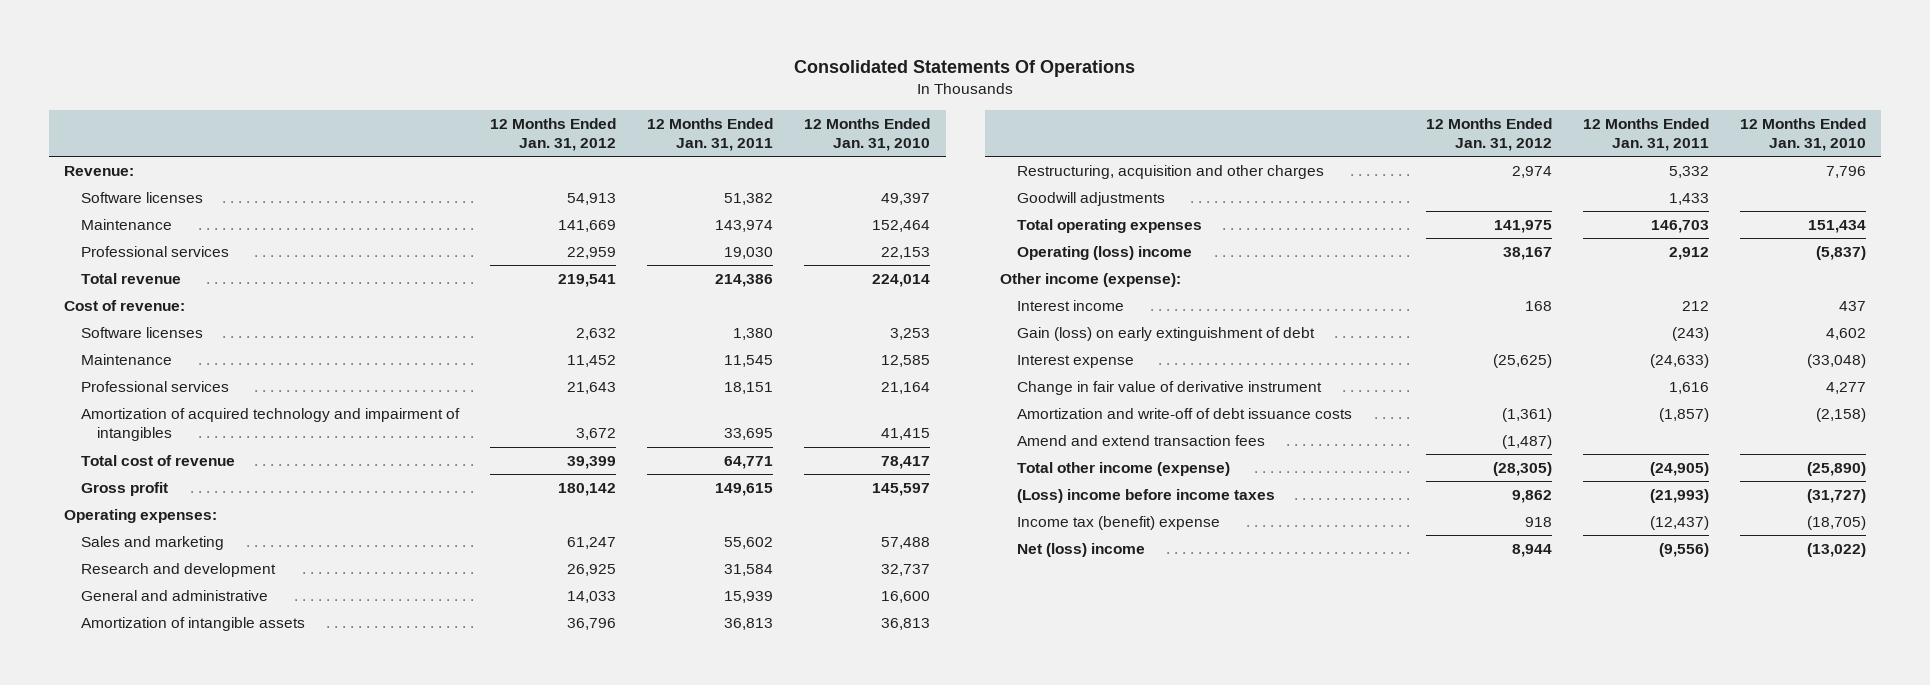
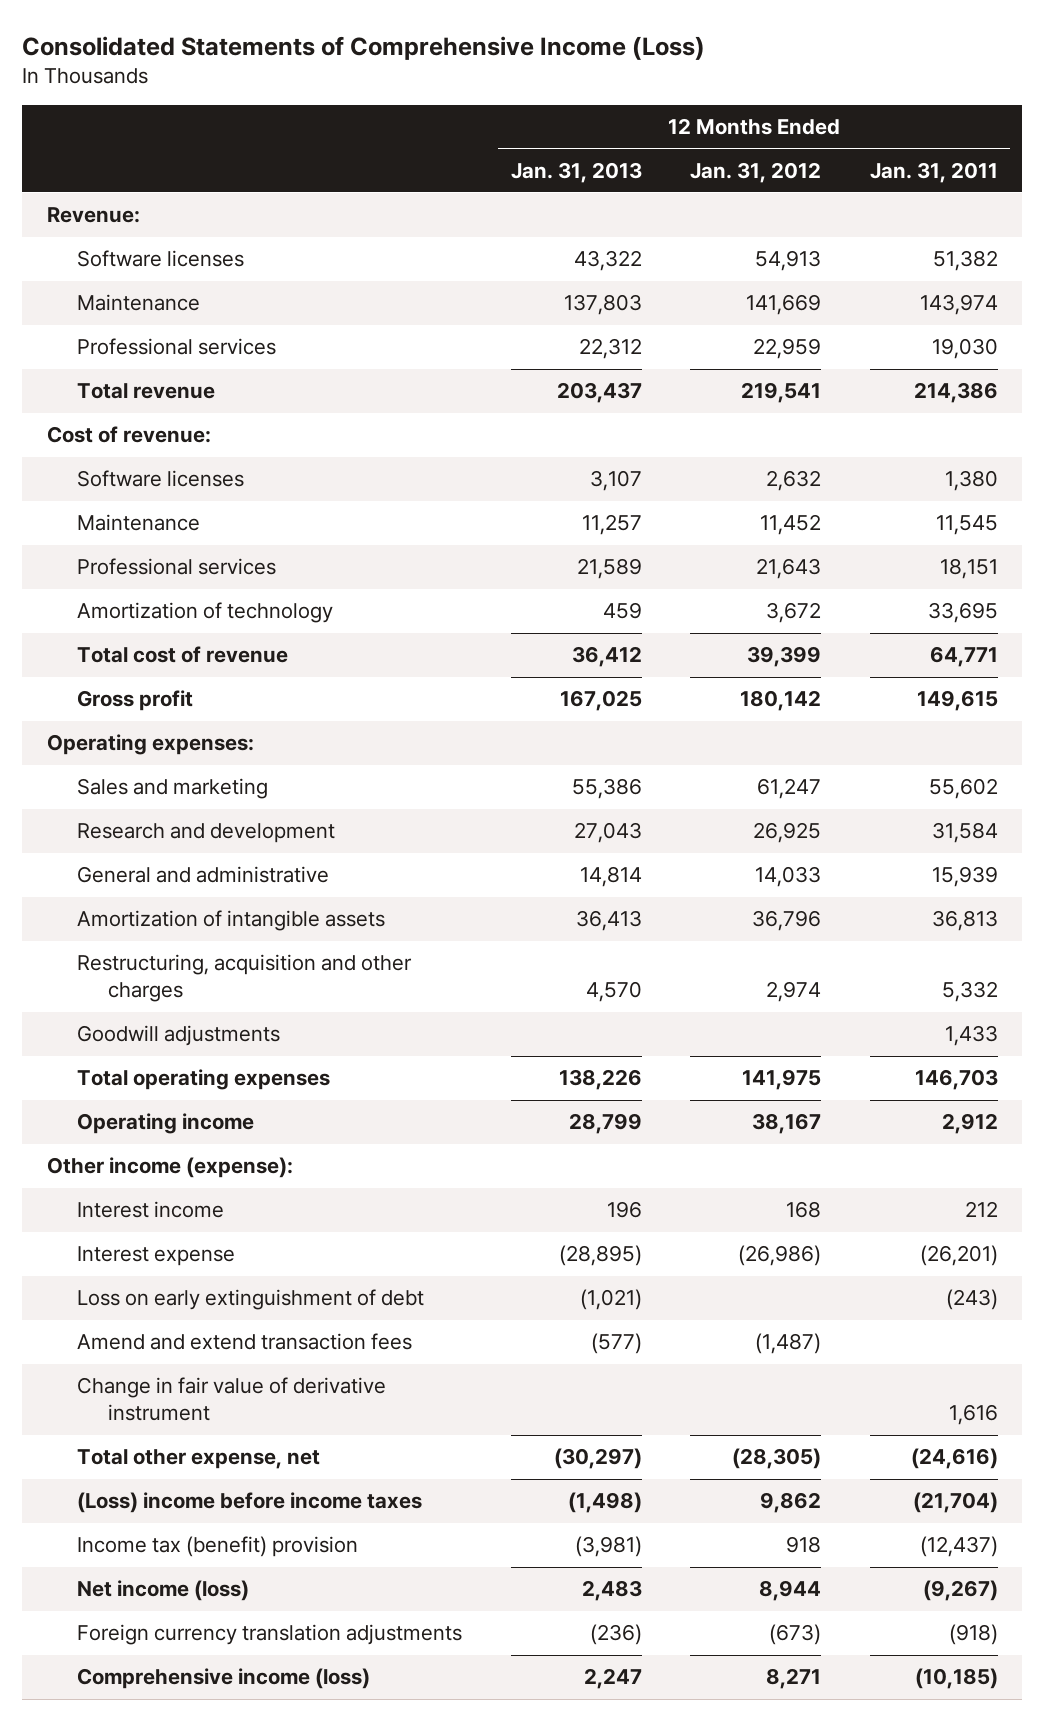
- Consolidated Statements Of Operations
+ Consolidated Statements of Comprehensive Income (Loss)
- | 12 Months Ended Jan. 31, 2012 | 12 Months Ended Jan. 31, 2011 | 12 Months Ended Jan. 31, 2010
+ | 12 Months Ended Jan. 31, 2013 | 12 Months Ended Jan. 31, 2012 | 12 Months Ended Jan. 31, 2011
- Amortization of acquired technology and impairment of intangibles | 3,672 | 33,695 | 41,415
+ Amortization of technology | 459 | 3,672 | 33,695
- Operating (loss) income | 38,167 | 2,912 | (5,837)
+ Operating income | 28,799 | 38,167 | 2,912
- Gain (loss) on early extinguishment of debt | | (243) | 4,602
- Interest expense | (25,625) | (24,633) | (33,048)
- Amortization and write-off of debt issuance costs | (1,361) | (1,857) | (2,158)
+ Interest expense | (28,895) | (26,986) | (26,201)
+ Loss on early extinguishment of debt | (1,021) | | (243)
- Total other income (expense) | (28,305) | (24,905) | (25,890)
- (Loss) income before income taxes | 9,862 | (21,993) | (31,727)
- Income tax (benefit) expense | 918 | (12,437) | (18,705)
- Net (loss) income | 8,944 | (9,556) | (13,022)
moved down: Change in fair value of derivative instrument | | | 1,616
+ Total other expense, net | (30,297) | (28,305) | (24,616)
+ (Loss) income before income taxes | (1,498) | 9,862 | (21,704)
+ Income tax (benefit) provision | (3,981) | 918 | (12,437)
+ Net income (loss) | 2,483 | 8,944 | (9,267)
+ Foreign currency translation adjustments | (236) | (673) | (918)
+ Comprehensive income (loss) | 2,247 | 8,271 | (10,185)

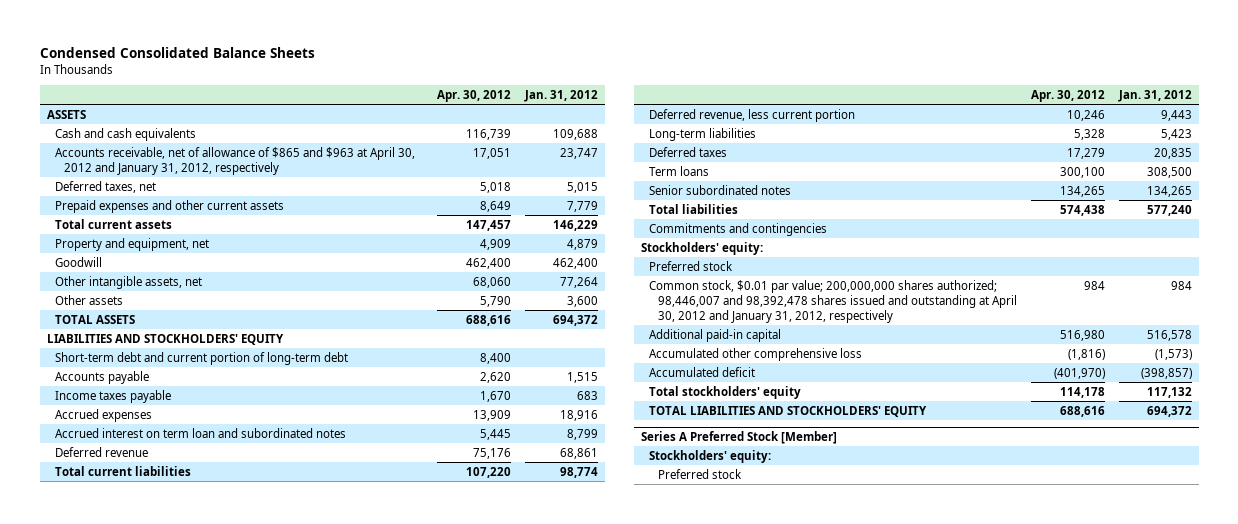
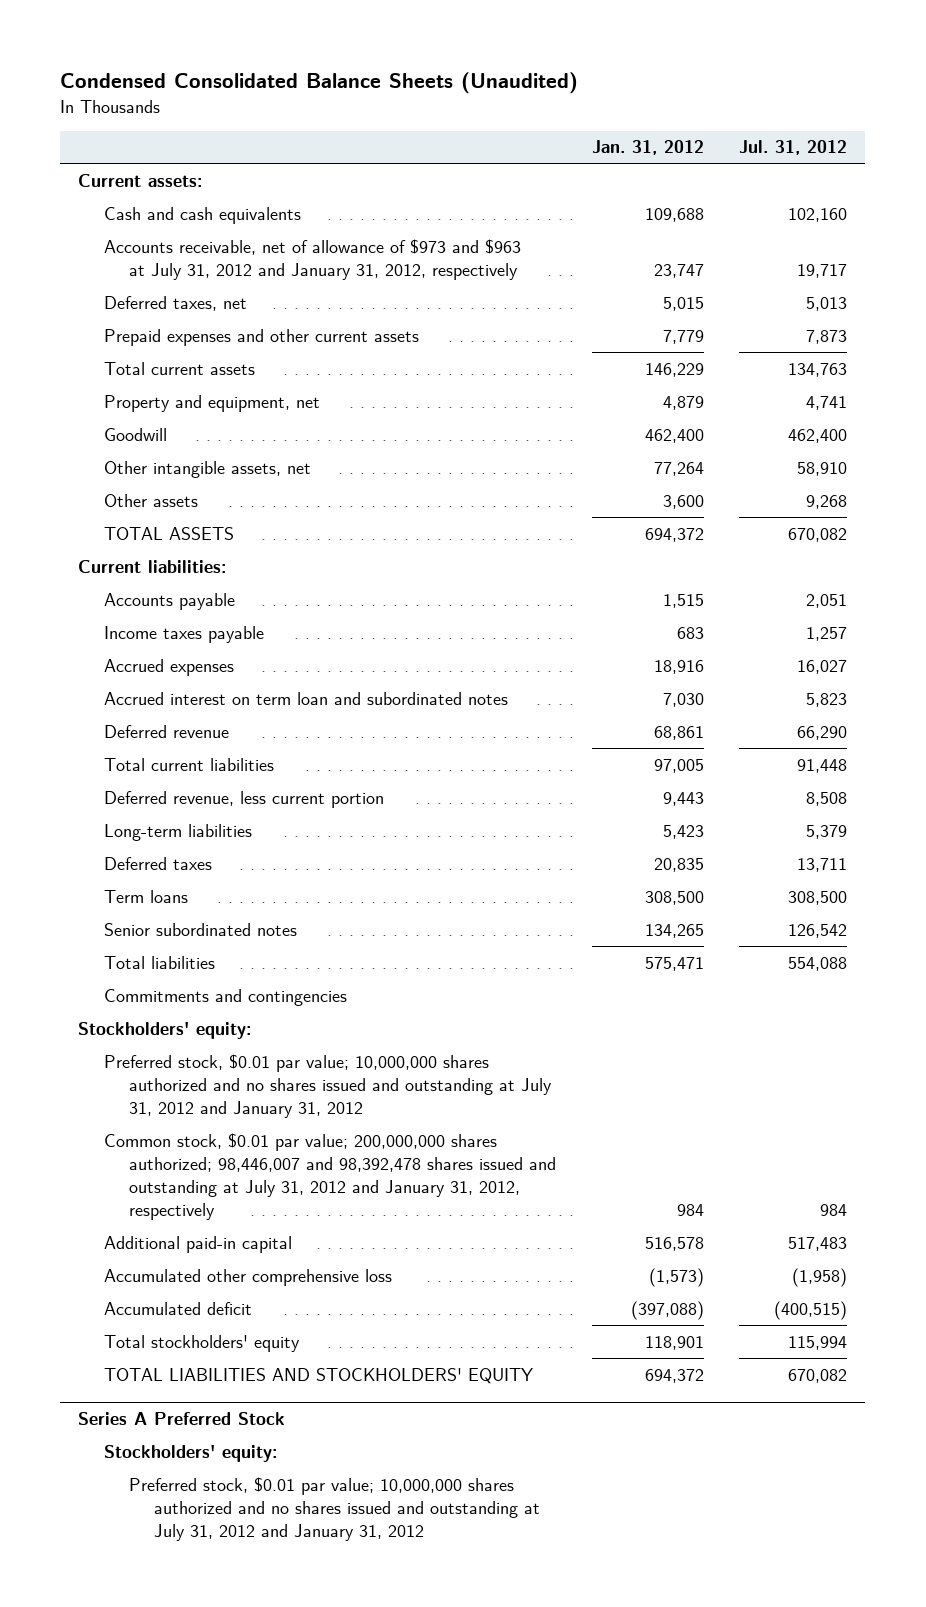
- Condensed Consolidated Balance Sheets
+ Condensed Consolidated Balance Sheets (Unaudited)
- | Apr. 30, 2012 | Jan. 31, 2012
+ | Jan. 31, 2012 | Jul. 31, 2012
- ASSETS
+ Current assets:
- Accounts receivable, net of allowance of $865 and $963 at April 30, 2012 and January 31, 2012, respectively | 17,051 | 23,747
+ Accounts receivable, net of allowance of $973 and $963 at July 31, 2012 and January 31, 2012, respectively | 23,747 | 19,717
- LIABILITIES AND STOCKHOLDERS' EQUITY
- Short-term debt and current portion of long-term debt | 8,400 |
+ Current liabilities:
- Accrued interest on term loan and subordinated notes | 5,445 | 8,799
+ Accrued interest on term loan and subordinated notes | 7,030 | 5,823
- Total current liabilities | 107,220 | 98,774
+ Total current liabilities | 97,005 | 91,448
- Total liabilities | 574,438 | 577,240
+ Total liabilities | 575,471 | 554,088
- Preferred stock
- Common stock, $0.01 par value; 200,000,000 shares authorized; 98,446,007 and 98,392,478 shares issued and outstanding at April 30, 2012 and January 31, 2012, respectively | 984 | 984
+ Preferred stock, $0.01 par value; 10,000,000 shares authorized and no shares issued and outstanding at July 31, 2012 and January 31, 2012
+ Common stock, $0.01 par value; 200,000,000 shares authorized; 98,446,007 and 98,392,478 shares issued and outstanding at July 31, 2012 and January 31, 2012, respectively | 984 | 984
- Accumulated deficit | (401,970) | (398,857)
- Total stockholders' equity | 114,178 | 117,132
+ Accumulated deficit | (397,088) | (400,515)
+ Total stockholders' equity | 118,901 | 115,994
- Series A Preferred Stock [Member]
+ Series A Preferred Stock
- Preferred stock
+ Preferred stock, $0.01 par value; 10,000,000 shares authorized and no shares issued and outstanding at July 31, 2012 and January 31, 2012

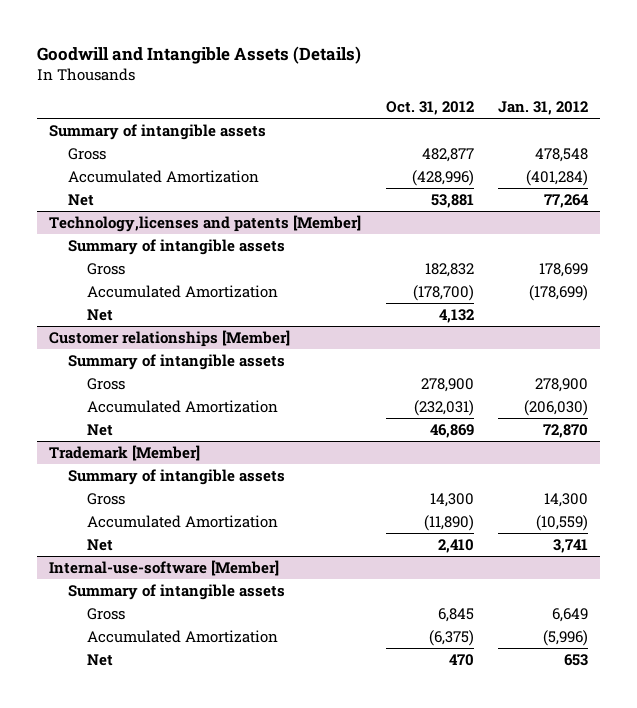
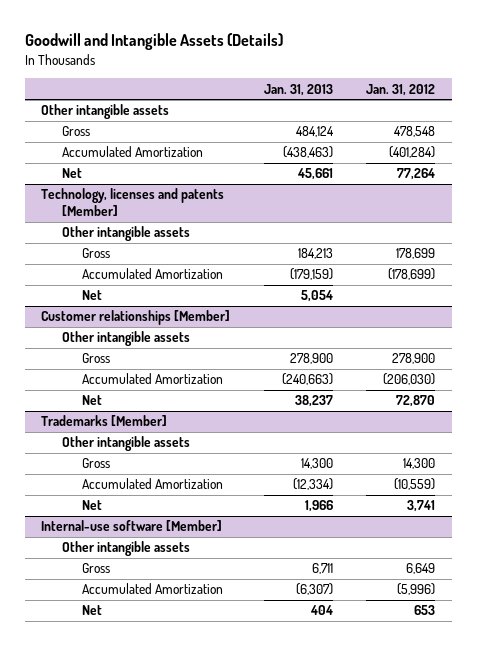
- | Oct. 31, 2012 | Jan. 31, 2012
+ | Jan. 31, 2013 | Jan. 31, 2012
- Summary of intangible assets
+ Other intangible assets
- Technology,licenses and patents [Member]
- Summary of intangible assets
+ Technology, licenses and patents [Member]
+ Other intangible assets
@ Customer relationships [Member]
- Summary of intangible assets
+ Other intangible assets
- Trademark [Member]
- Summary of intangible assets
+ Trademarks [Member]
+ Other intangible assets
- Internal-use-software [Member]
- Summary of intangible assets
+ Internal-use software [Member]
+ Other intangible assets

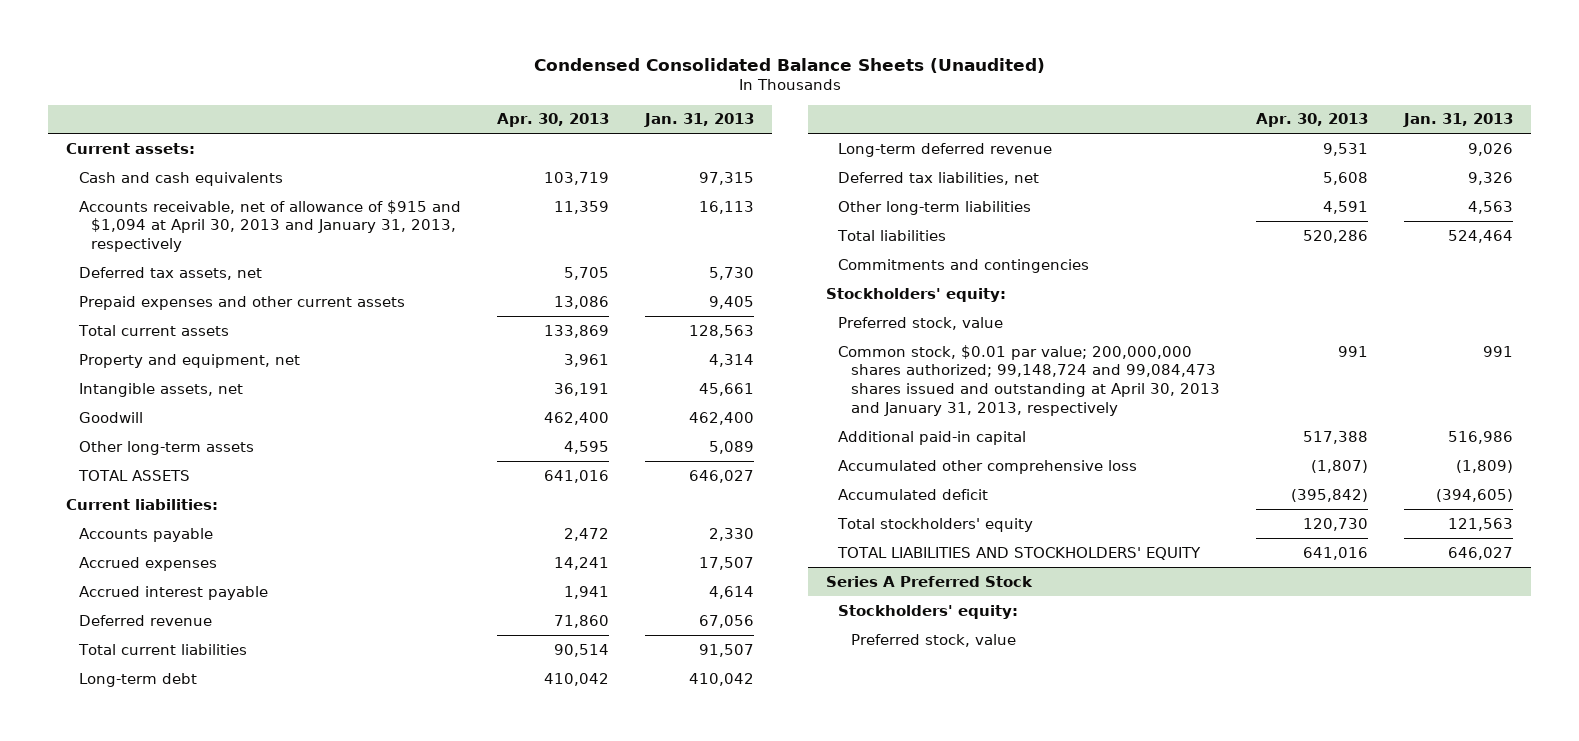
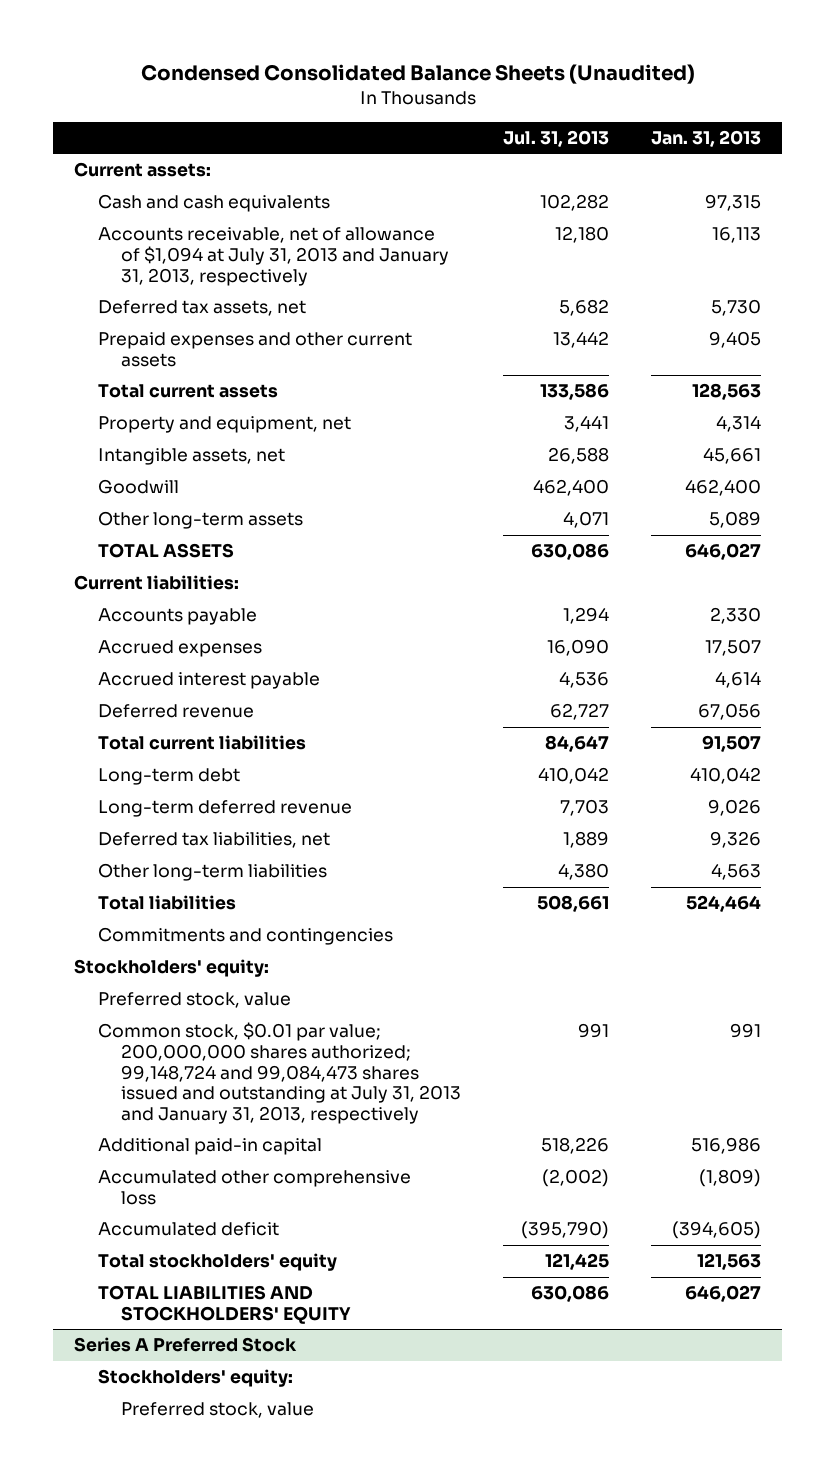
- | Apr. 30, 2013 | Jan. 31, 2013
+ | Jul. 31, 2013 | Jan. 31, 2013
- Accounts receivable, net of allowance of $915 and $1,094 at April 30, 2013 and January 31, 2013, respectively | 11,359 | 16,113
+ Accounts receivable, net of allowance of $1,094 at July 31, 2013 and January 31, 2013, respectively | 12,180 | 16,113
- Common stock, $0.01 par value; 200,000,000 shares authorized; 99,148,724 and 99,084,473 shares issued and outstanding at April 30, 2013 and January 31, 2013, respectively | 991 | 991
+ Common stock, $0.01 par value; 200,000,000 shares authorized; 99,148,724 and 99,084,473 shares issued and outstanding at July 31, 2013 and January 31, 2013, respectively | 991 | 991

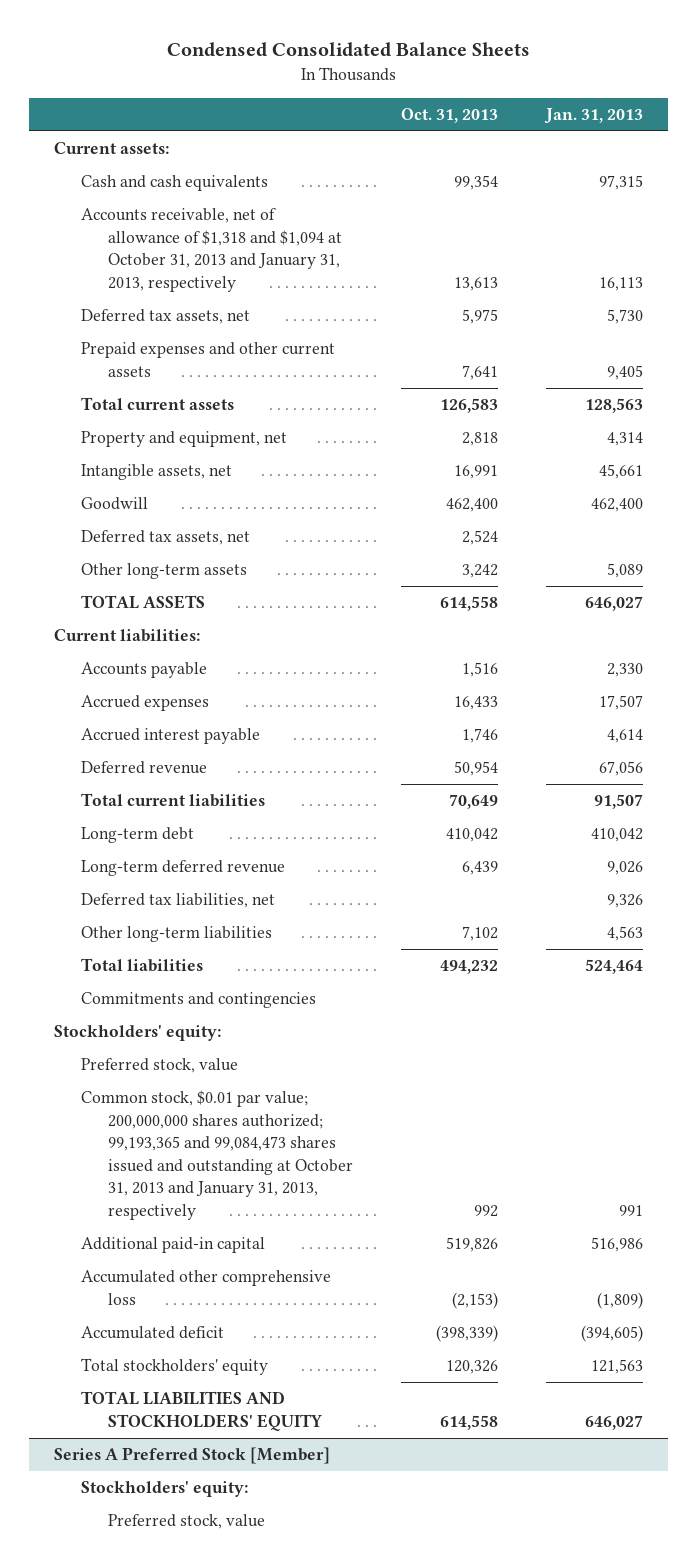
- Condensed Consolidated Balance Sheets (Unaudited)
+ Condensed Consolidated Balance Sheets
- | Jul. 31, 2013 | Jan. 31, 2013
+ | Oct. 31, 2013 | Jan. 31, 2013
- Accounts receivable, net of allowance of $1,094 at July 31, 2013 and January 31, 2013, respectively | 12,180 | 16,113
+ Accounts receivable, net of allowance of $1,318 and $1,094 at October 31, 2013 and January 31, 2013, respectively | 13,613 | 16,113
+ Deferred tax assets, net | 2,524 |
- Common stock, $0.01 par value; 200,000,000 shares authorized; 99,148,724 and 99,084,473 shares issued and outstanding at July 31, 2013 and January 31, 2013, respectively | 991 | 991
+ Common stock, $0.01 par value; 200,000,000 shares authorized; 99,193,365 and 99,084,473 shares issued and outstanding at October 31, 2013 and January 31, 2013, respectively | 992 | 991
- Series A Preferred Stock
+ Series A Preferred Stock [Member]

